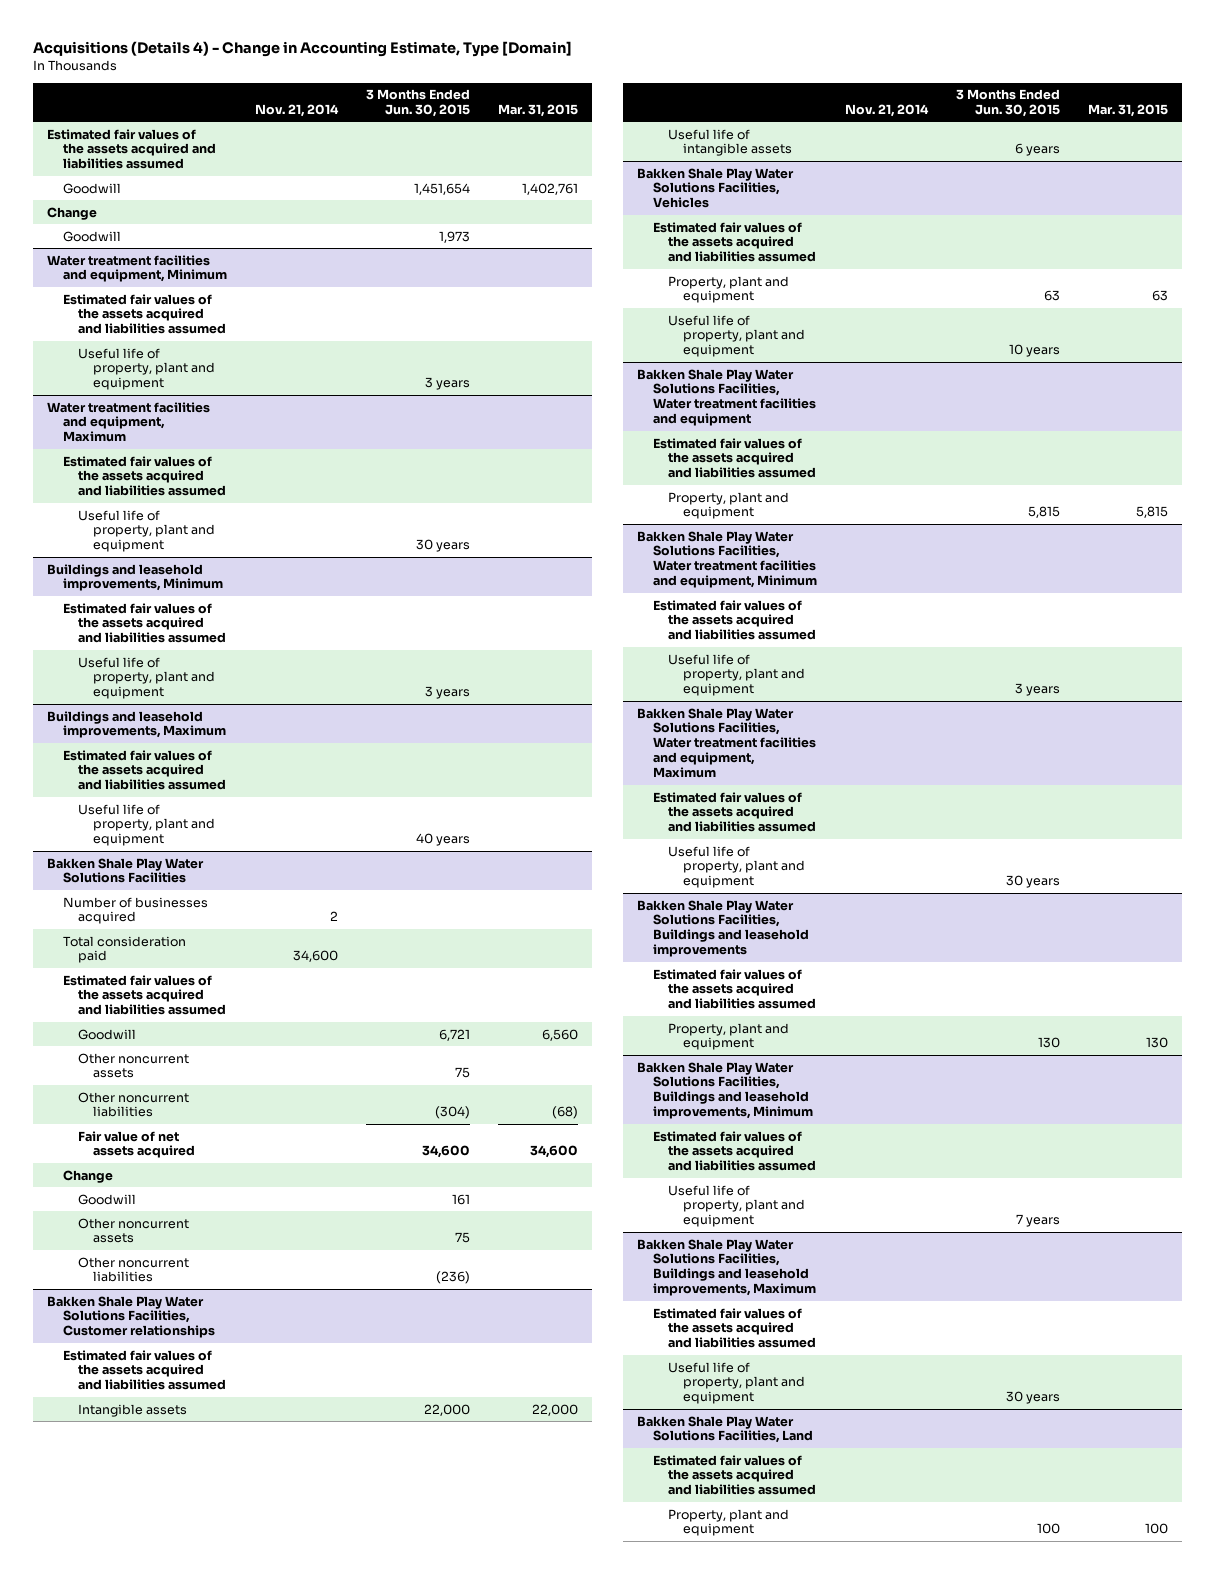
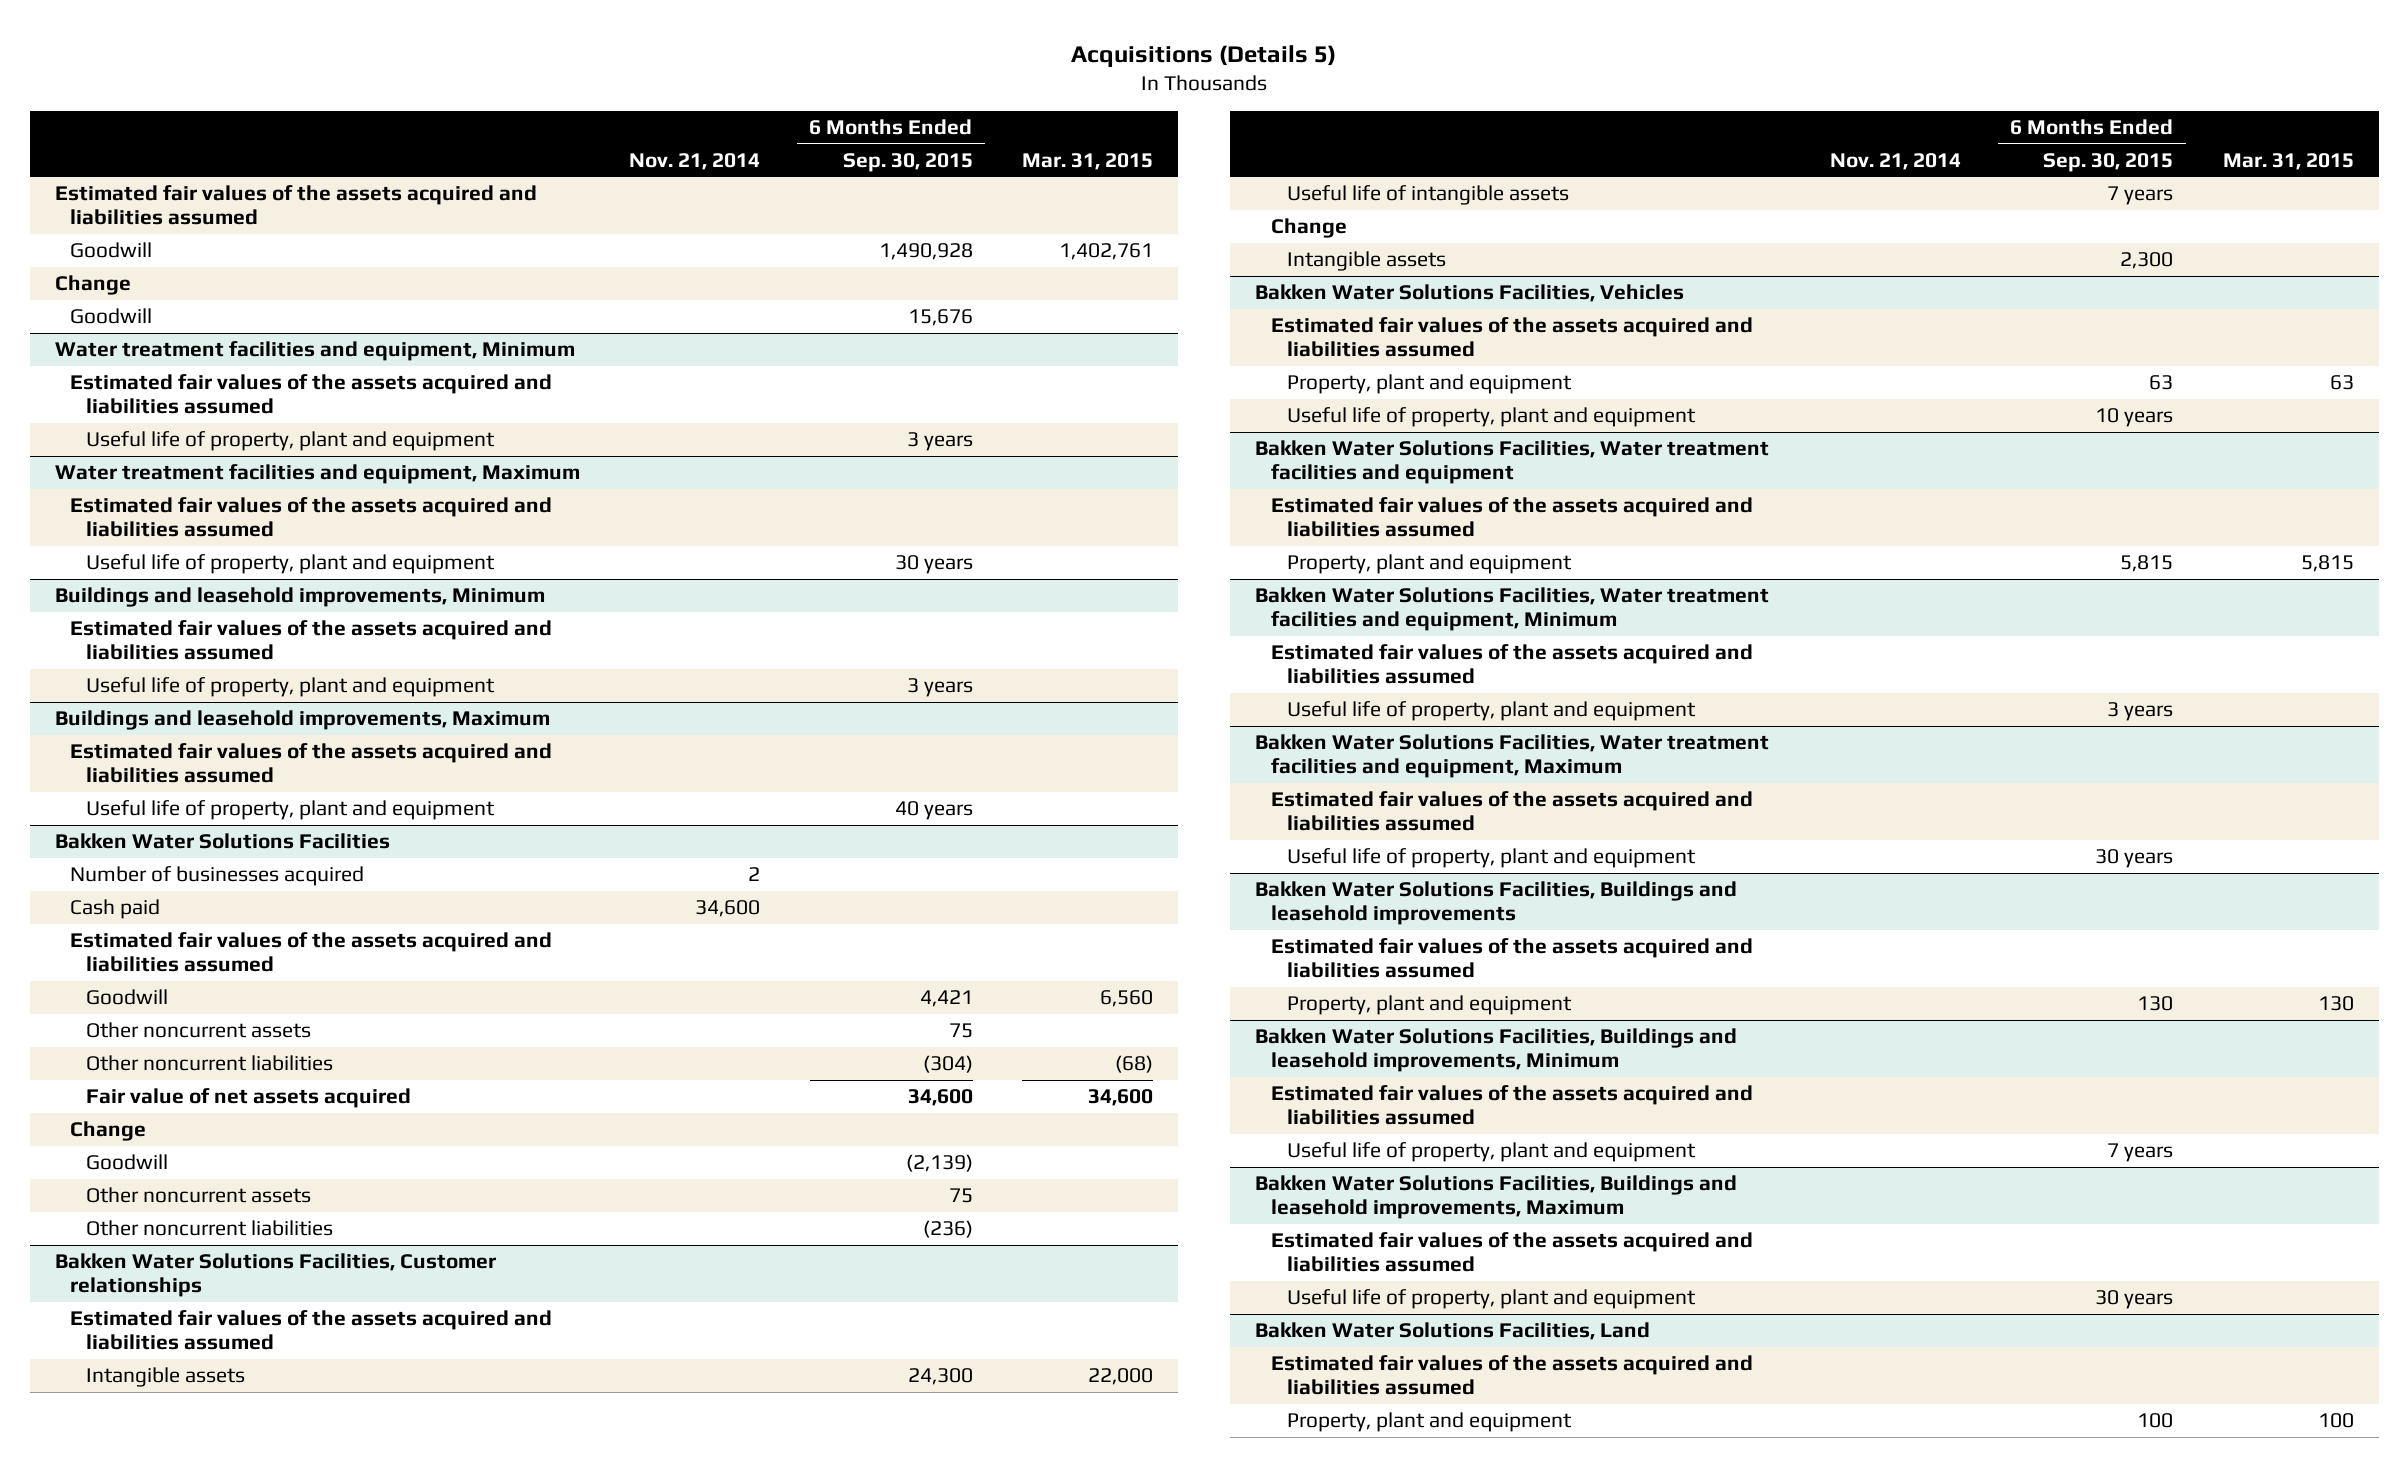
- Acquisitions (Details 4) - Change in Accounting Estimate, Type [Domain]
+ Acquisitions (Details 5)
- | Nov. 21, 2014 | 3 Months Ended Jun. 30, 2015 | Mar. 31, 2015
+ | Nov. 21, 2014 | 6 Months Ended Sep. 30, 2015 | Mar. 31, 2015
- Bakken Shale Play Water Solutions Facilities
+ Bakken Water Solutions Facilities
- Total consideration paid | 34,600 | |
+ Cash paid | 34,600 | |
- Bakken Shale Play Water Solutions Facilities, Customer relationships
+ Bakken Water Solutions Facilities, Customer relationships
- Bakken Shale Play Water Solutions Facilities, Vehicles
+ Change
+ Intangible assets | | 2,300 |
+ Bakken Water Solutions Facilities, Vehicles
- Bakken Shale Play Water Solutions Facilities, Water treatment facilities and equipment
+ Bakken Water Solutions Facilities, Water treatment facilities and equipment
- Bakken Shale Play Water Solutions Facilities, Water treatment facilities and equipment, Minimum
+ Bakken Water Solutions Facilities, Water treatment facilities and equipment, Minimum
- Bakken Shale Play Water Solutions Facilities, Water treatment facilities and equipment, Maximum
+ Bakken Water Solutions Facilities, Water treatment facilities and equipment, Maximum
- Bakken Shale Play Water Solutions Facilities, Buildings and leasehold improvements
+ Bakken Water Solutions Facilities, Buildings and leasehold improvements
- Bakken Shale Play Water Solutions Facilities, Buildings and leasehold improvements, Minimum
+ Bakken Water Solutions Facilities, Buildings and leasehold improvements, Minimum
- Bakken Shale Play Water Solutions Facilities, Buildings and leasehold improvements, Maximum
+ Bakken Water Solutions Facilities, Buildings and leasehold improvements, Maximum
- Bakken Shale Play Water Solutions Facilities, Land
+ Bakken Water Solutions Facilities, Land

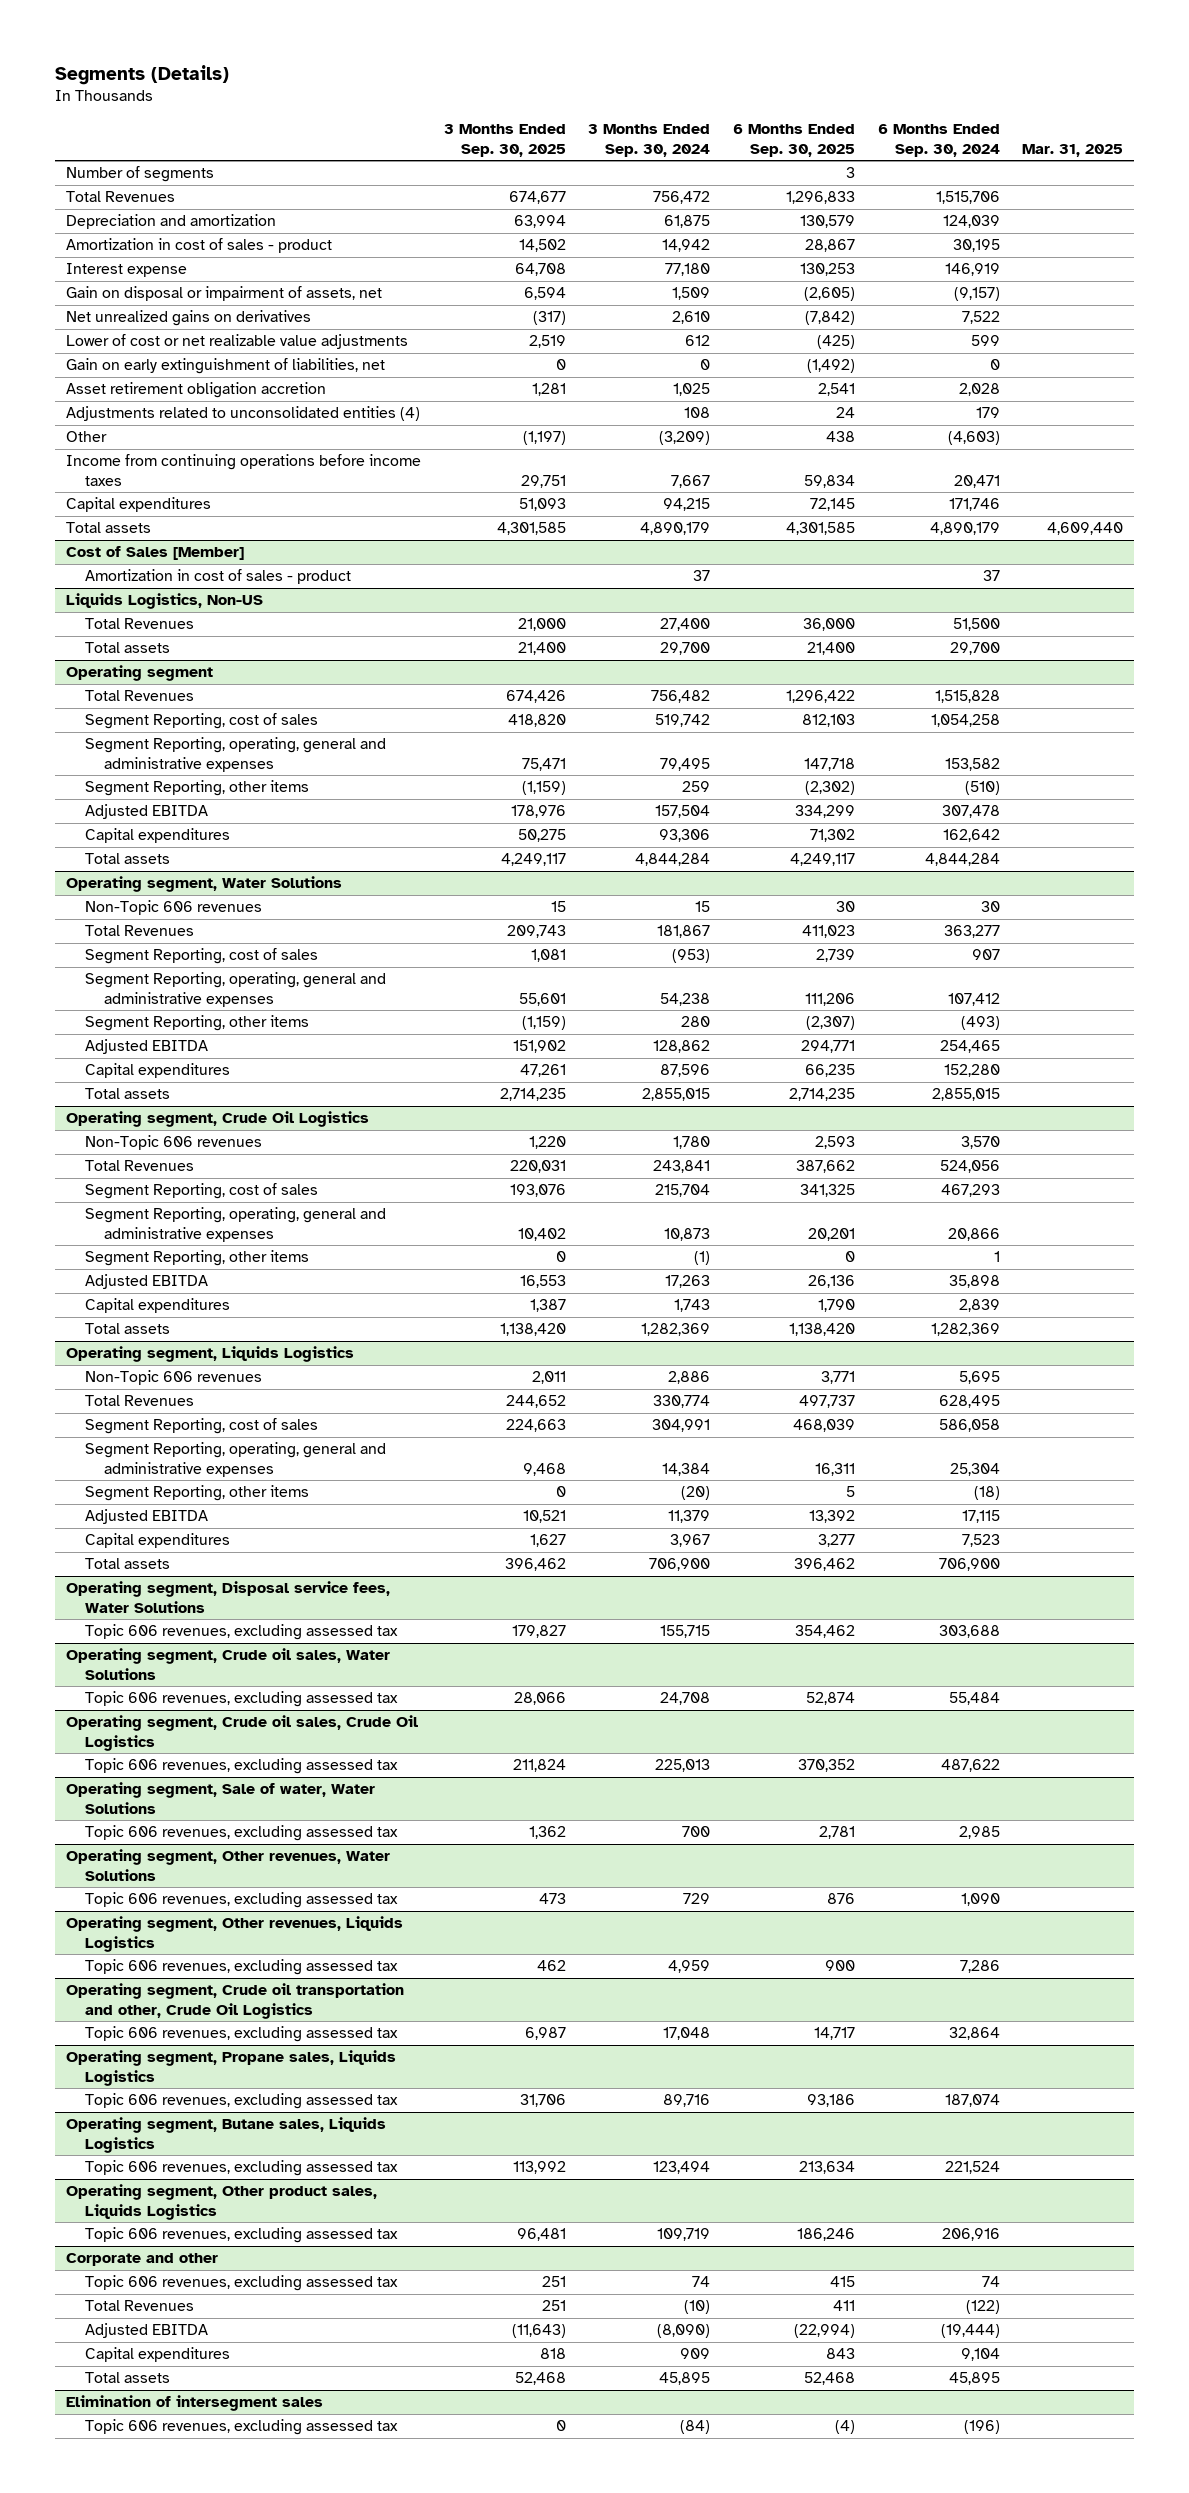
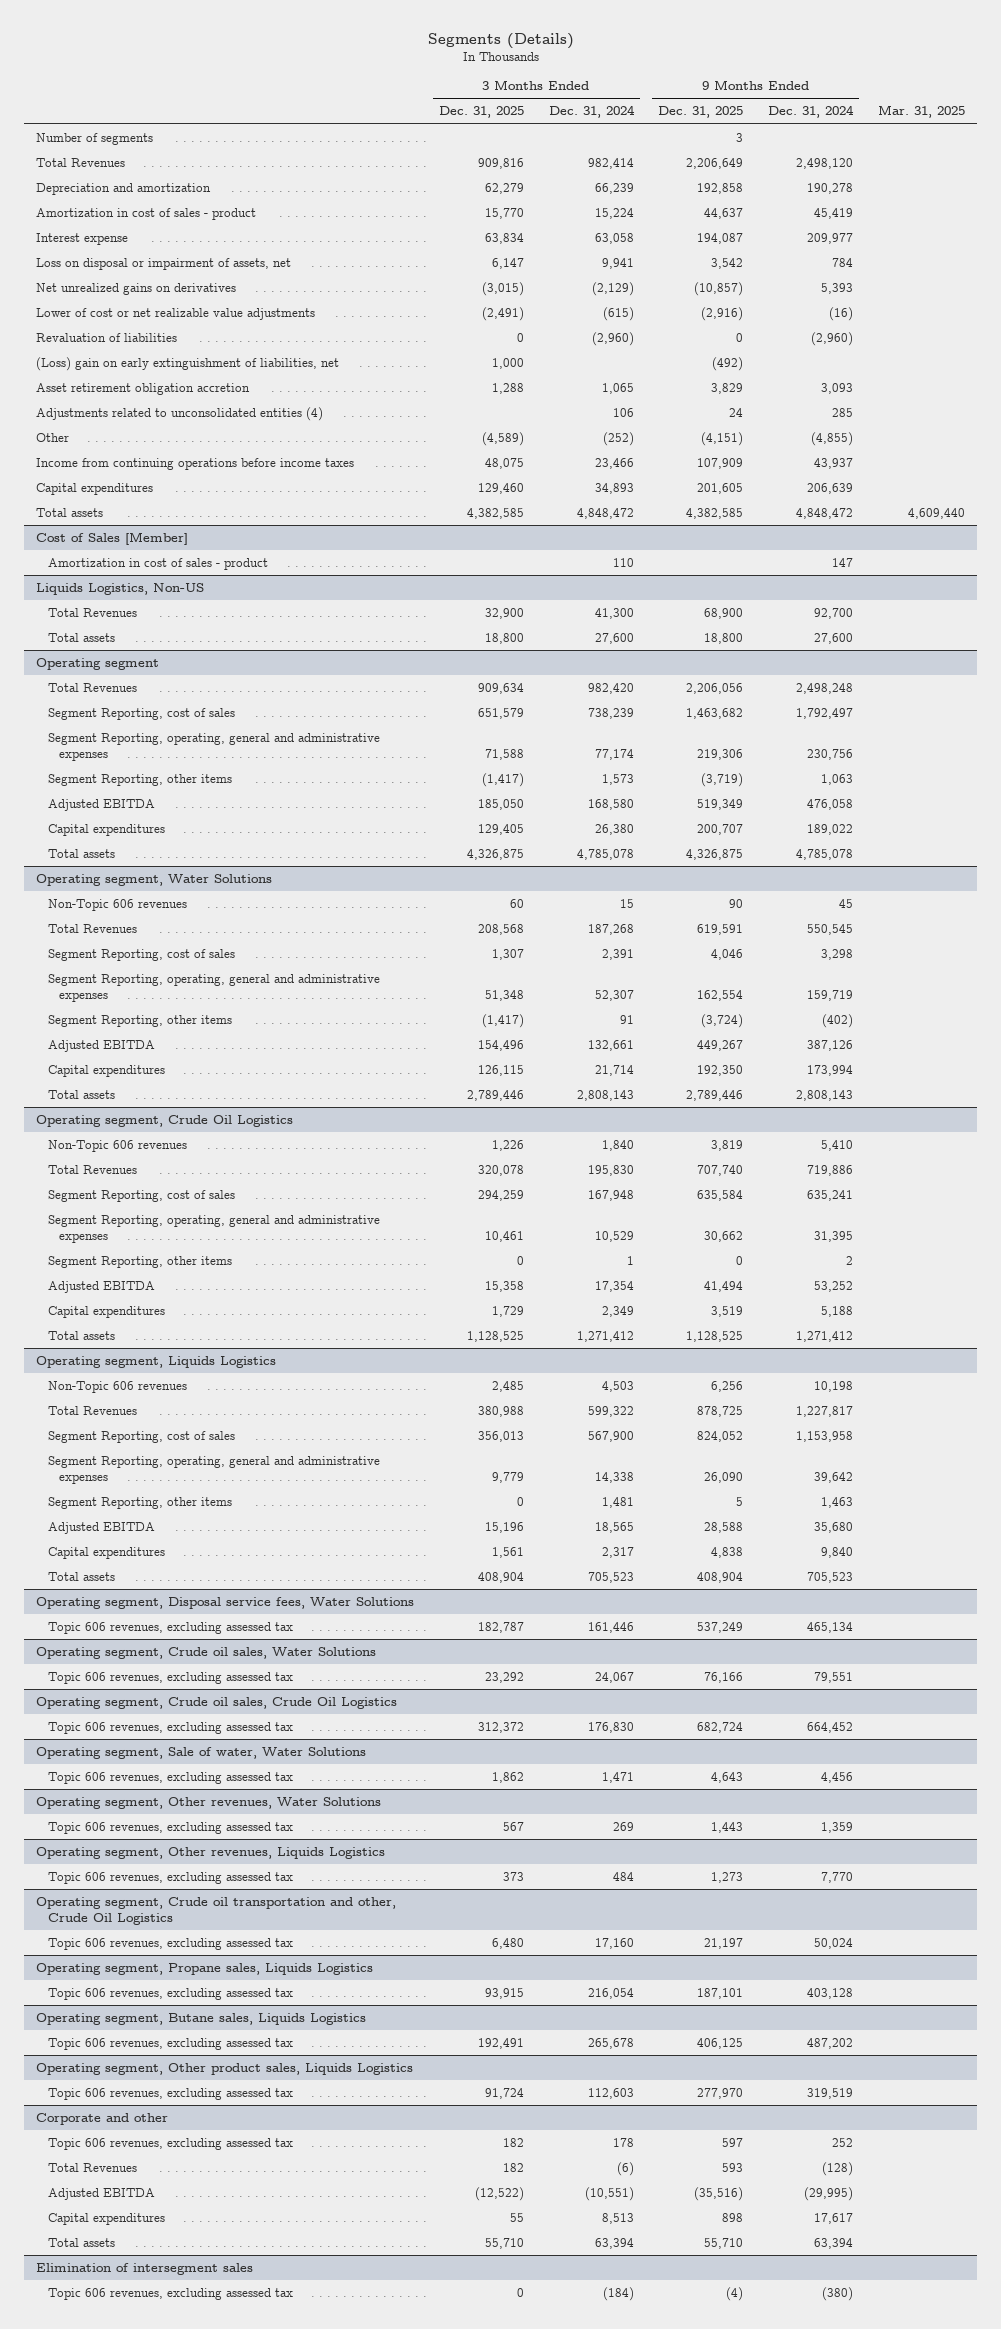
- | 3 Months Ended Sep. 30, 2025 | 3 Months Ended Sep. 30, 2024 | 6 Months Ended Sep. 30, 2025 | 6 Months Ended Sep. 30, 2024 | Mar. 31, 2025
+ | 3 Months Ended Dec. 31, 2025 | 3 Months Ended Dec. 31, 2024 | 9 Months Ended Dec. 31, 2025 | 9 Months Ended Dec. 31, 2024 | Mar. 31, 2025
- Gain on disposal or impairment of assets, net | 6,594 | 1,509 | (2,605) | (9,157) |
+ Loss on disposal or impairment of assets, net | 6,147 | 9,941 | 3,542 | 784 |
- Gain on early extinguishment of liabilities, net | 0 | 0 | (1,492) | 0 |
+ Revaluation of liabilities | 0 | (2,960) | 0 | (2,960) |
+ (Loss) gain on early extinguishment of liabilities, net | 1,000 | | (492) | |

